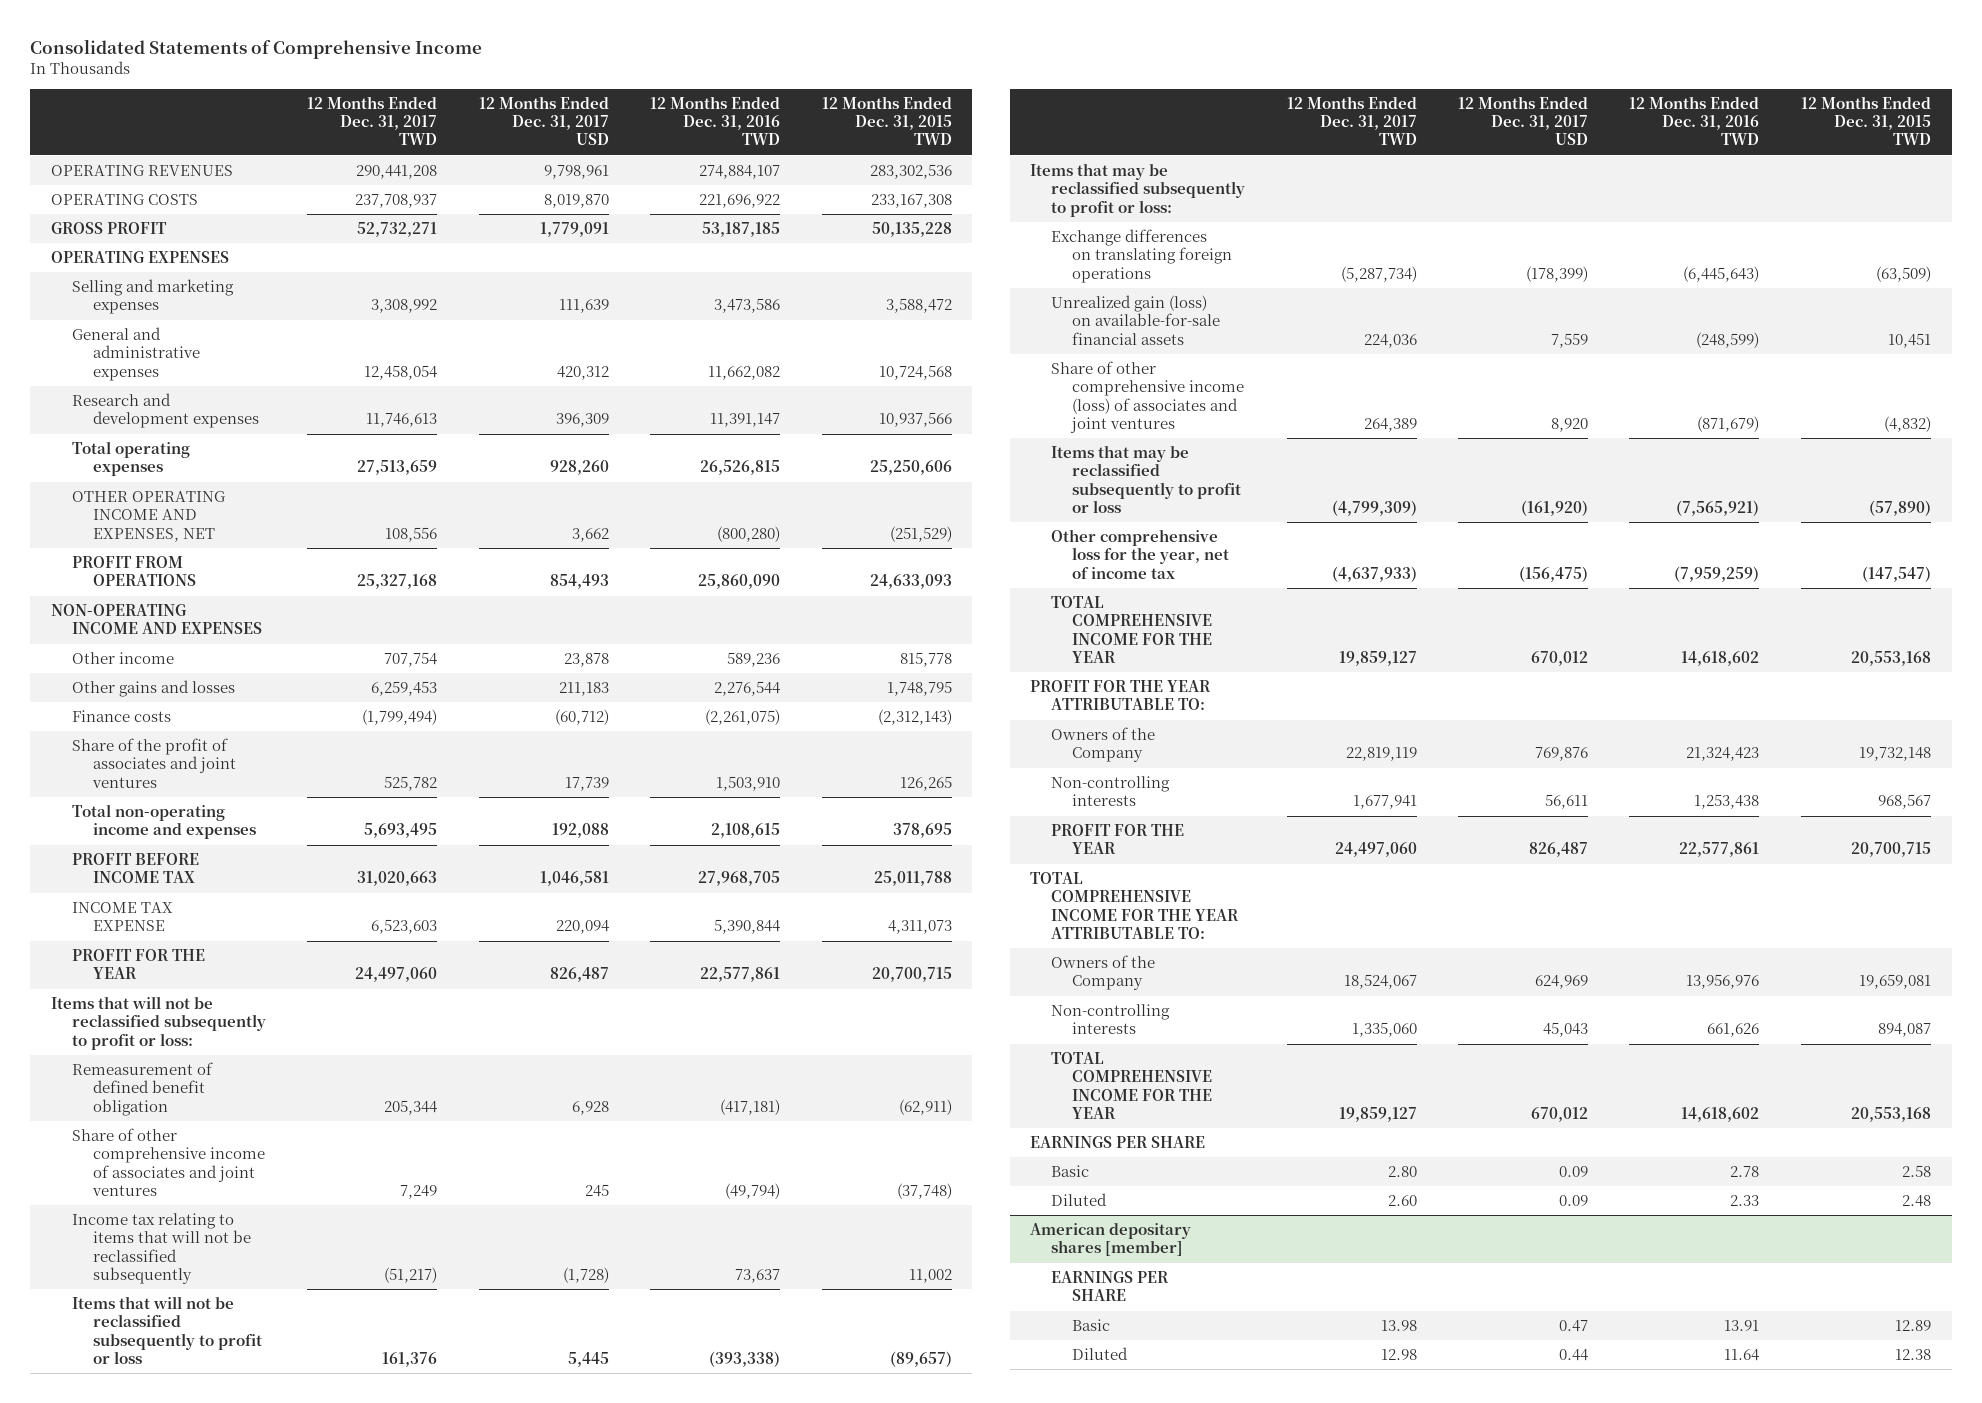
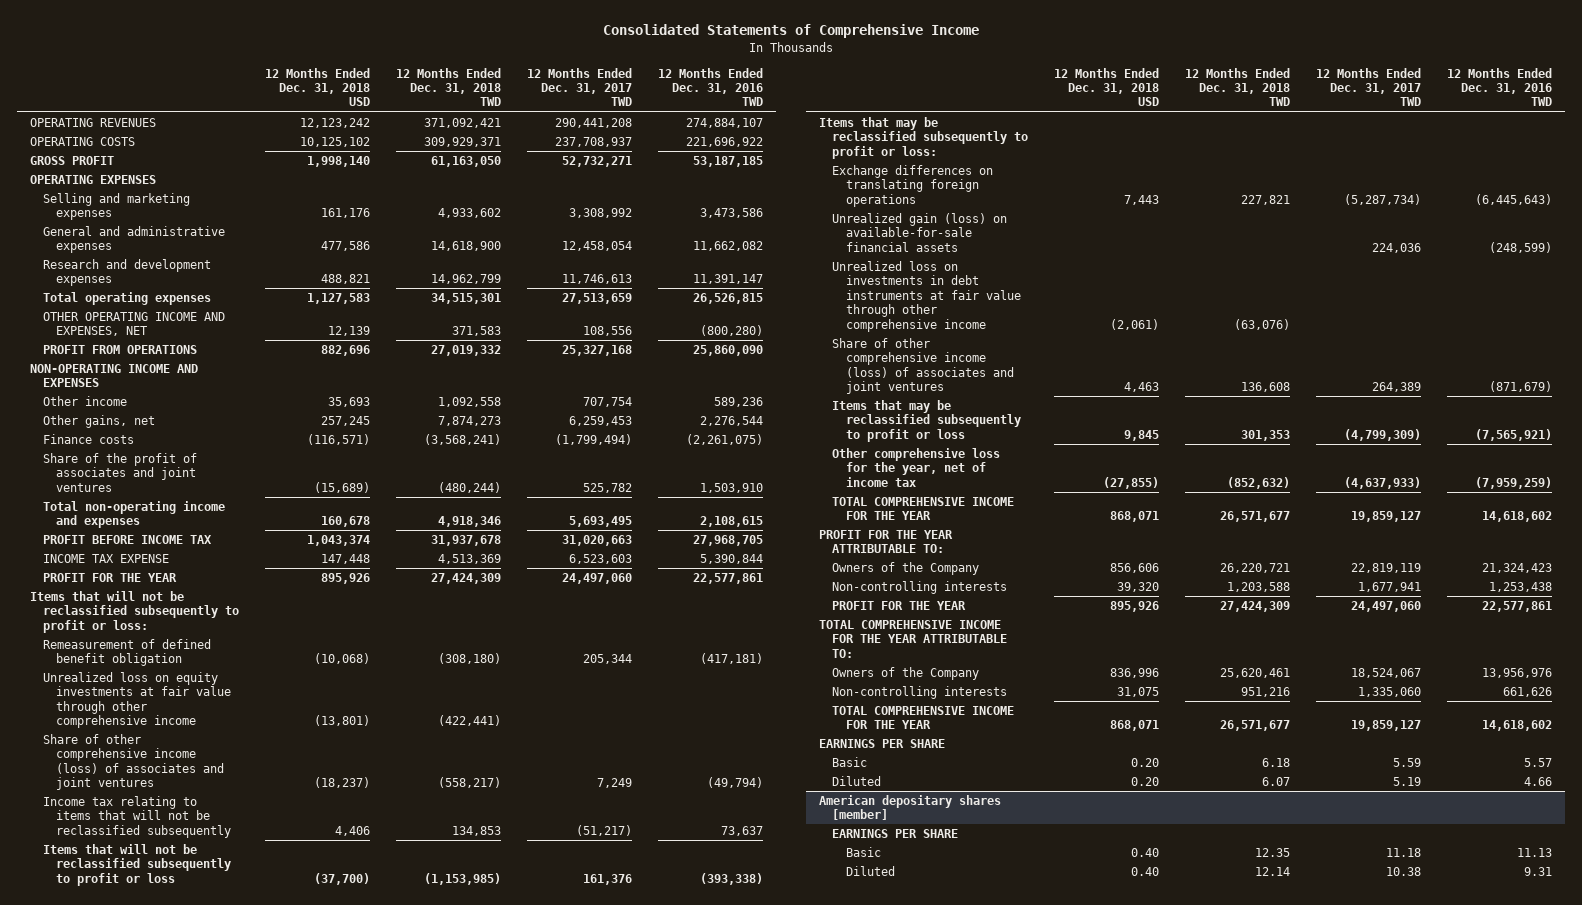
- | 12 Months Ended Dec. 31, 2017 TWD | 12 Months Ended Dec. 31, 2017 USD | 12 Months Ended Dec. 31, 2016 TWD | 12 Months Ended Dec. 31, 2015 TWD
+ | 12 Months Ended Dec. 31, 2018 USD | 12 Months Ended Dec. 31, 2018 TWD | 12 Months Ended Dec. 31, 2017 TWD | 12 Months Ended Dec. 31, 2016 TWD
- Other gains and losses | 6,259,453 | 211,183 | 2,276,544 | 1,748,795
+ Other gains, net | 257,245 | 7,874,273 | 6,259,453 | 2,276,544
- Share of other comprehensive income of associates and joint ventures | 7,249 | 245 | (49,794) | (37,748)
+ Unrealized loss on equity investments at fair value through other comprehensive income | (13,801) | (422,441) | |
+ Share of other comprehensive income (loss) of associates and joint ventures | (18,237) | (558,217) | 7,249 | (49,794)
+ Unrealized loss on investments in debt instruments at fair value through other comprehensive income | (2,061) | (63,076) | |
- Basic | 2.80 | 0.09 | 2.78 | 2.58
- Diluted | 2.60 | 0.09 | 2.33 | 2.48
+ Basic | 0.20 | 6.18 | 5.59 | 5.57
+ Diluted | 0.20 | 6.07 | 5.19 | 4.66
@ American depositary shares [member]
- Basic | 13.98 | 0.47 | 13.91 | 12.89
- Diluted | 12.98 | 0.44 | 11.64 | 12.38
+ Basic | 0.40 | 12.35 | 11.18 | 11.13
+ Diluted | 0.40 | 12.14 | 10.38 | 9.31

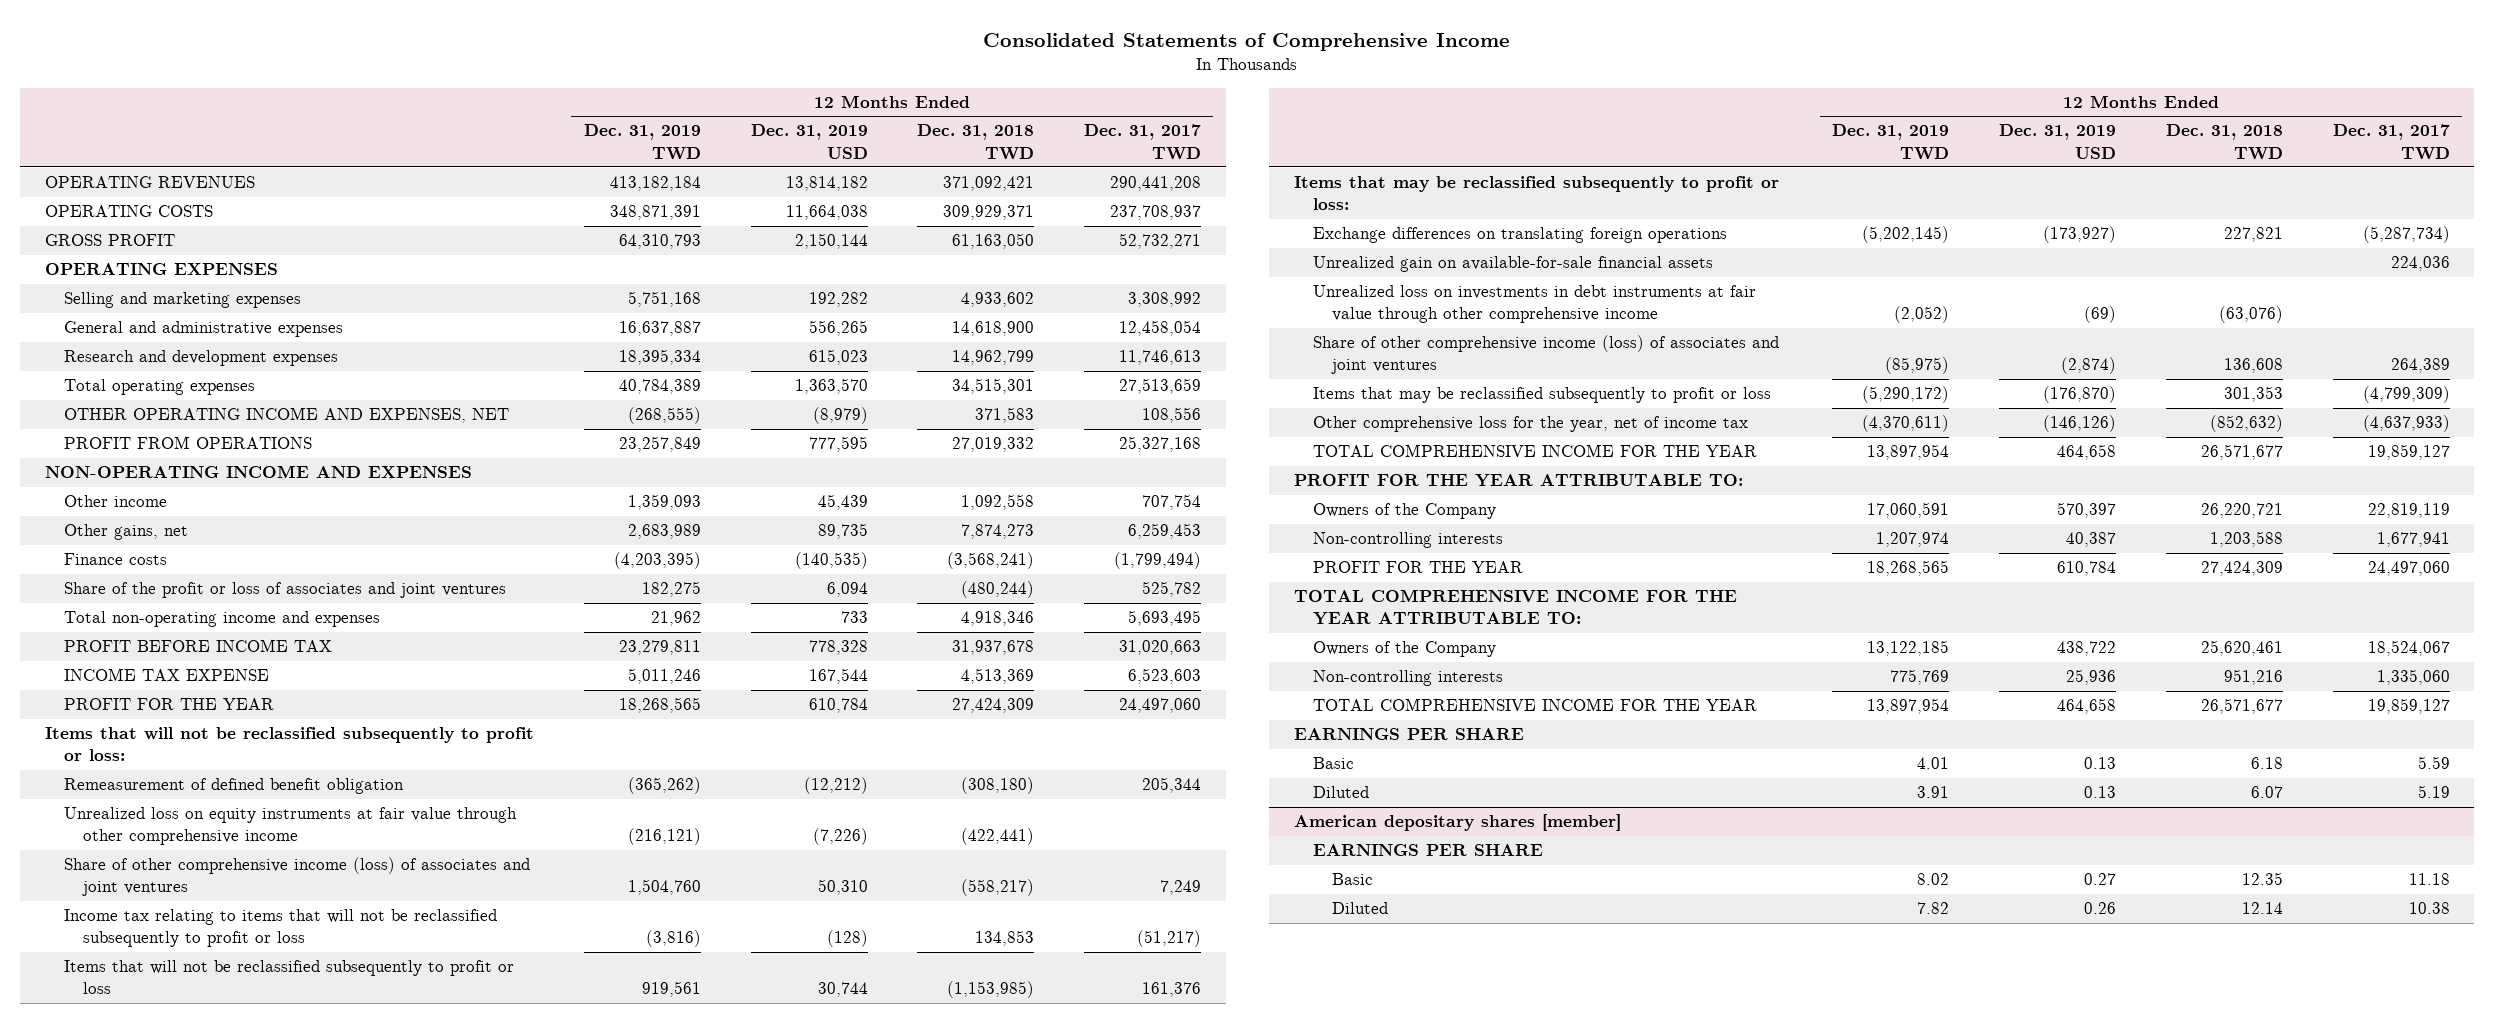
- | 12 Months Ended Dec. 31, 2018 USD | 12 Months Ended Dec. 31, 2018 TWD | 12 Months Ended Dec. 31, 2017 TWD | 12 Months Ended Dec. 31, 2016 TWD
+ | 12 Months Ended Dec. 31, 2019 TWD | 12 Months Ended Dec. 31, 2019 USD | 12 Months Ended Dec. 31, 2018 TWD | 12 Months Ended Dec. 31, 2017 TWD
- Share of the profit of associates and joint ventures | (15,689) | (480,244) | 525,782 | 1,503,910
+ Share of the profit or loss of associates and joint ventures | 182,275 | 6,094 | (480,244) | 525,782
- Unrealized loss on equity investments at fair value through other comprehensive income | (13,801) | (422,441) | |
+ Unrealized loss on equity instruments at fair value through other comprehensive income | (216,121) | (7,226) | (422,441) |
- Income tax relating to items that will not be reclassified subsequently | 4,406 | 134,853 | (51,217) | 73,637
+ Income tax relating to items that will not be reclassified subsequently to profit or loss | (3,816) | (128) | 134,853 | (51,217)
- Unrealized gain (loss) on available-for-sale financial assets | | | 224,036 | (248,599)
+ Unrealized gain on available-for-sale financial assets | | | | 224,036

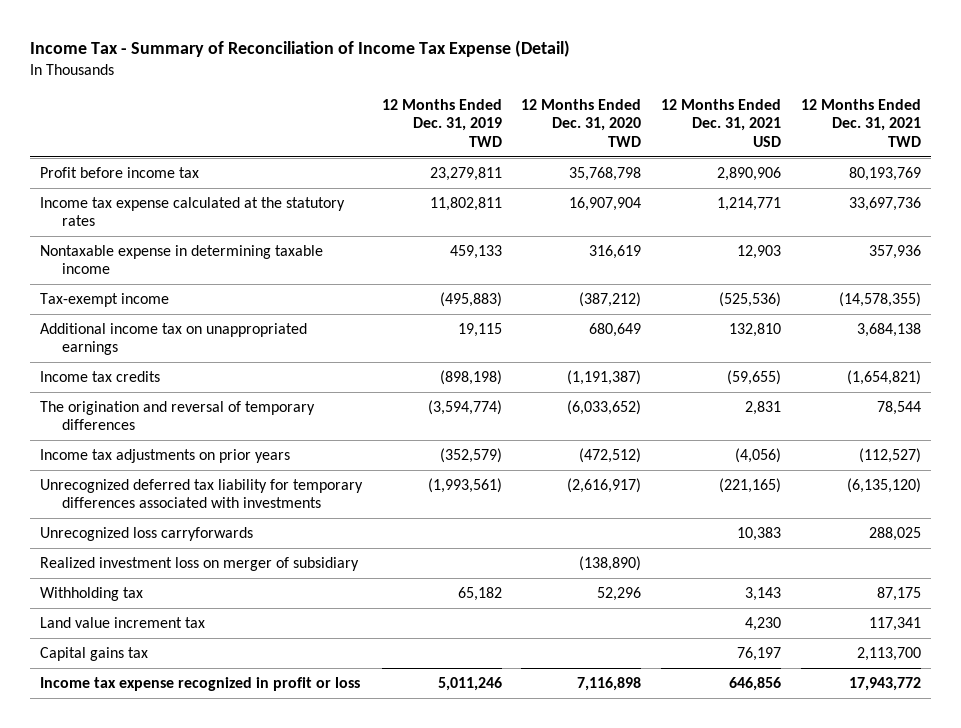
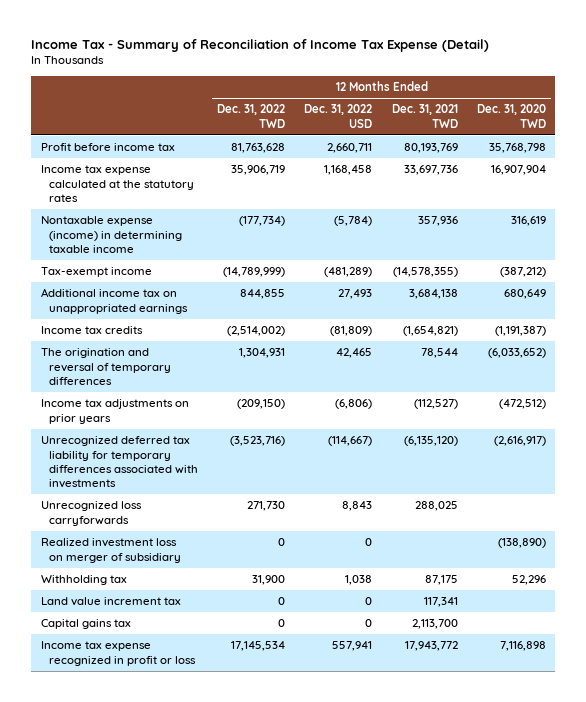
- | 12 Months Ended Dec. 31, 2019 TWD | 12 Months Ended Dec. 31, 2020 TWD | 12 Months Ended Dec. 31, 2021 USD | 12 Months Ended Dec. 31, 2021 TWD
+ | 12 Months Ended Dec. 31, 2022 TWD | 12 Months Ended Dec. 31, 2022 USD | 12 Months Ended Dec. 31, 2021 TWD | 12 Months Ended Dec. 31, 2020 TWD
- Nontaxable expense in determining taxable income | 459,133 | 316,619 | 12,903 | 357,936
+ Nontaxable expense (income) in determining taxable income | (177,734) | (5,784) | 357,936 | 316,619

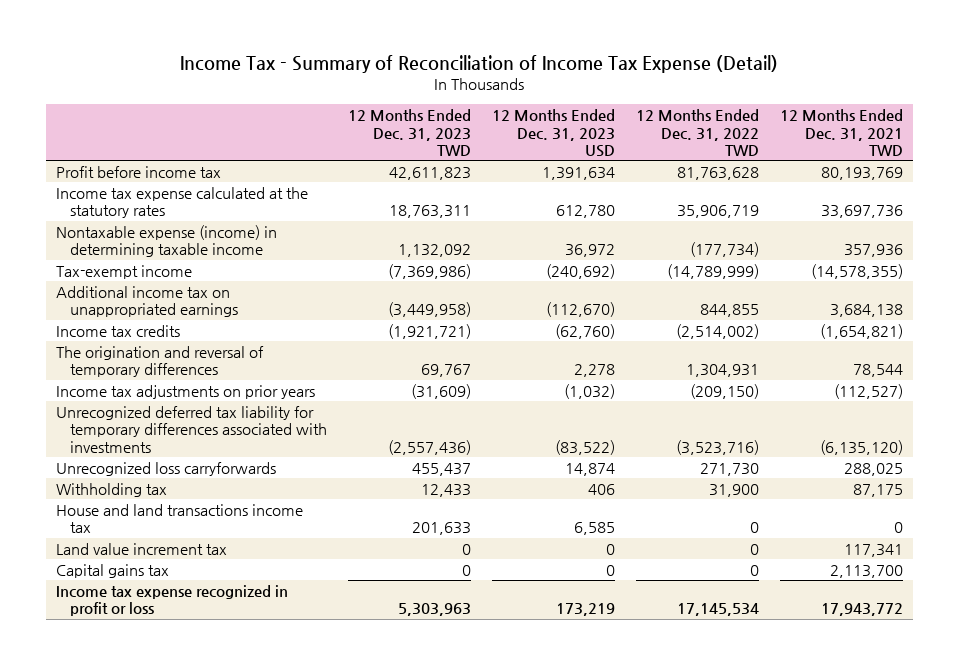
- | 12 Months Ended Dec. 31, 2022 TWD | 12 Months Ended Dec. 31, 2022 USD | 12 Months Ended Dec. 31, 2021 TWD | 12 Months Ended Dec. 31, 2020 TWD
+ | 12 Months Ended Dec. 31, 2023 TWD | 12 Months Ended Dec. 31, 2023 USD | 12 Months Ended Dec. 31, 2022 TWD | 12 Months Ended Dec. 31, 2021 TWD
- Realized investment loss on merger of subsidiary | 0 | 0 | | (138,890)
+ House and land transactions income tax | 201,633 | 6,585 | 0 | 0

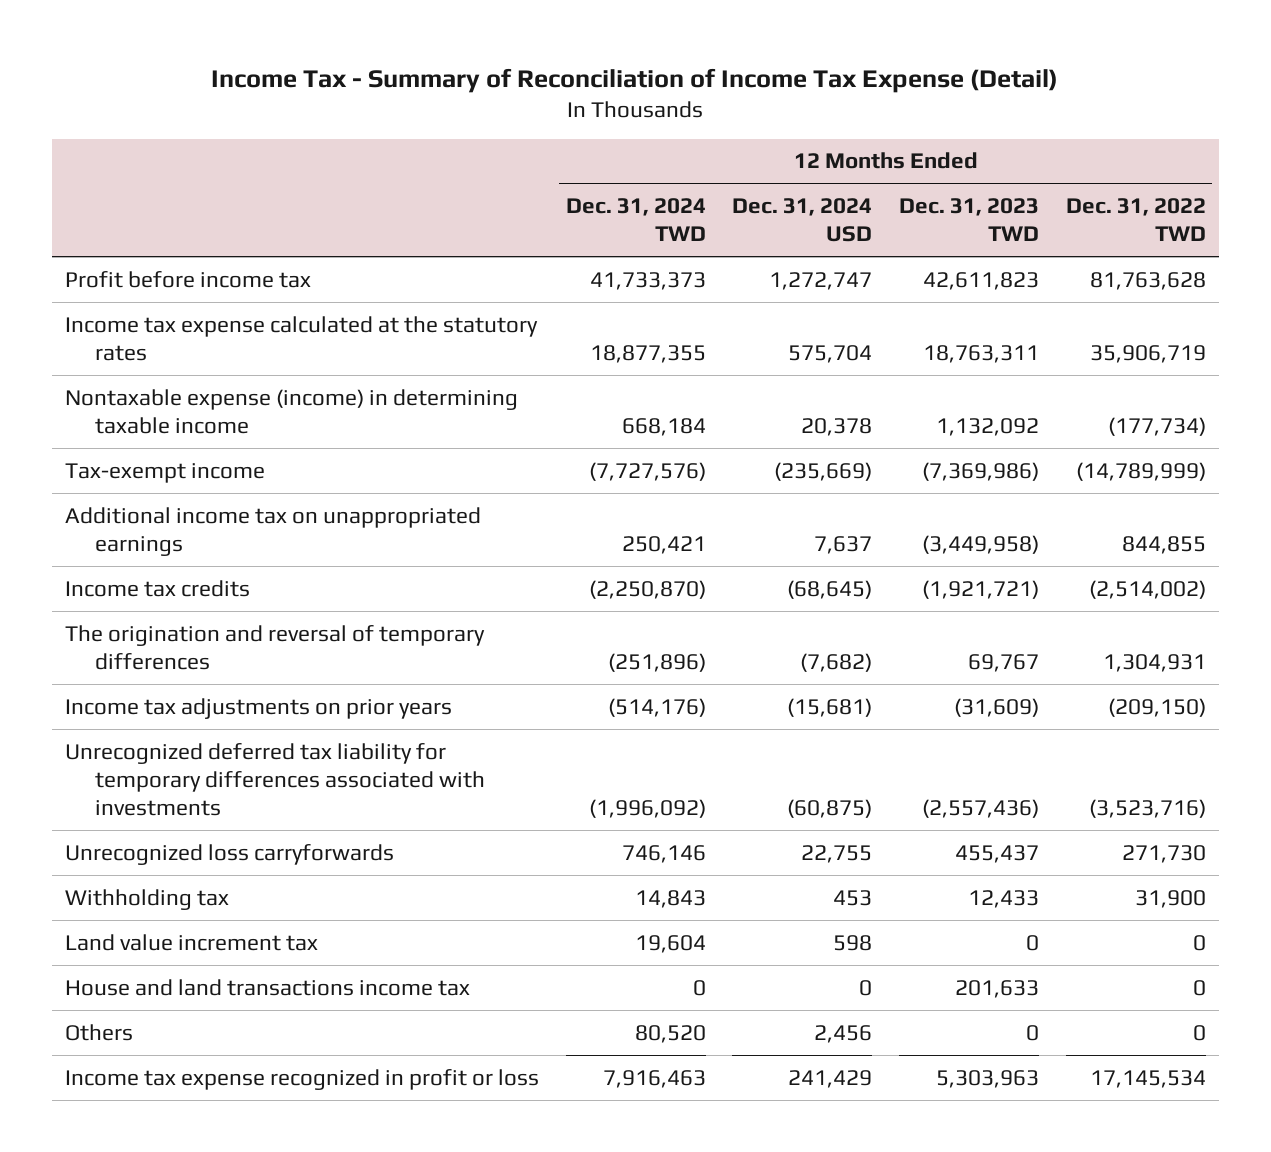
- | 12 Months Ended Dec. 31, 2023 TWD | 12 Months Ended Dec. 31, 2023 USD | 12 Months Ended Dec. 31, 2022 TWD | 12 Months Ended Dec. 31, 2021 TWD
+ | 12 Months Ended Dec. 31, 2024 TWD | 12 Months Ended Dec. 31, 2024 USD | 12 Months Ended Dec. 31, 2023 TWD | 12 Months Ended Dec. 31, 2022 TWD
- Capital gains tax | 0 | 0 | 0 | 2,113,700
moved down: House and land transactions income tax | 0 | 0 | 201,633 | 0
+ Others | 80,520 | 2,456 | 0 | 0

